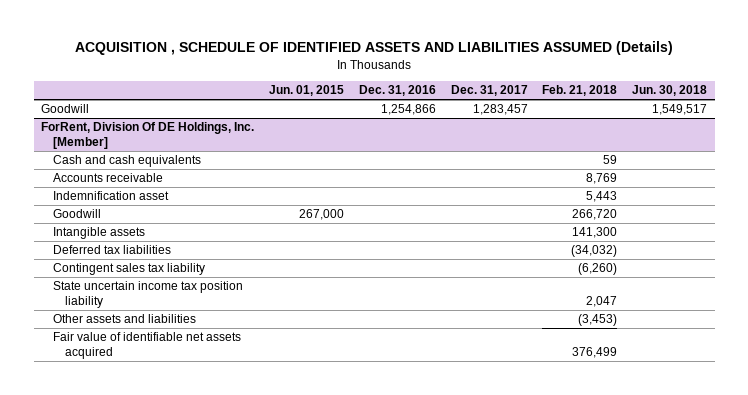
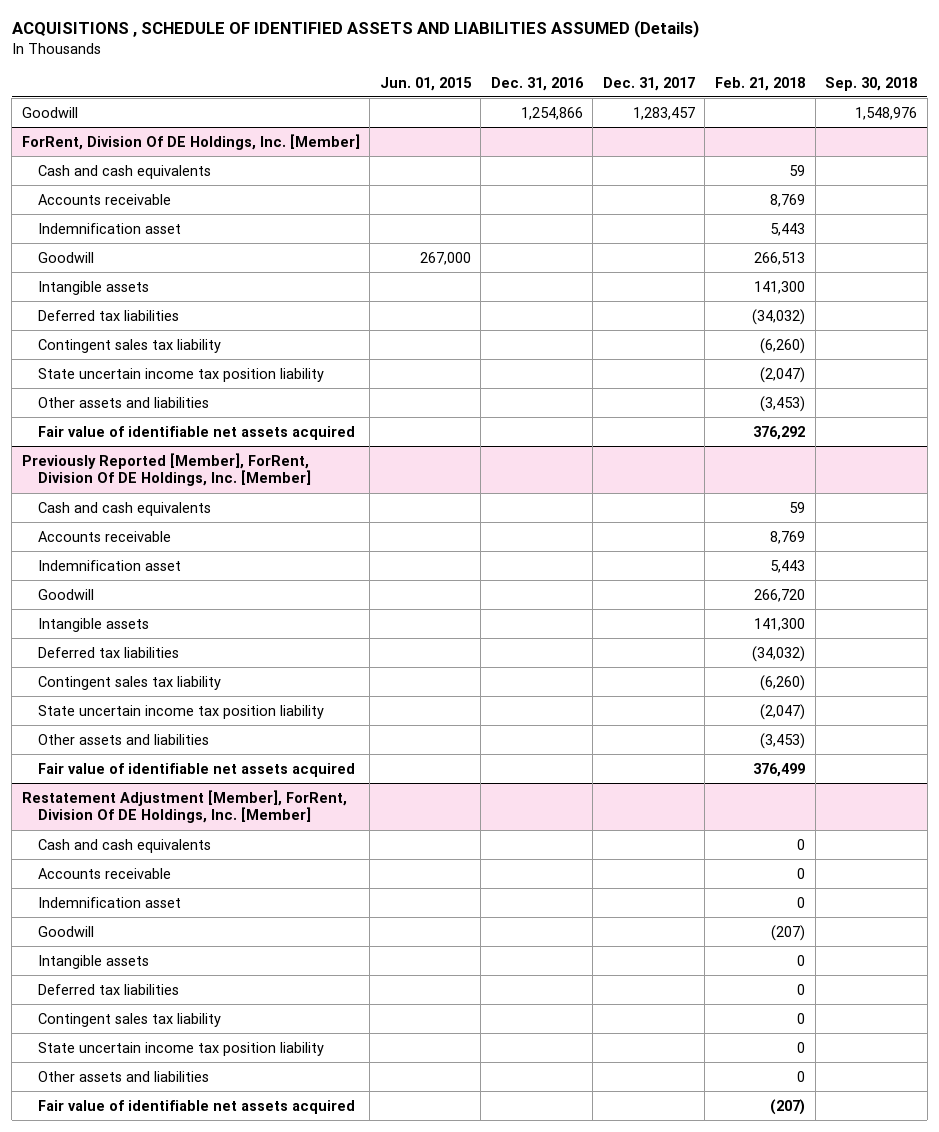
- ACQUISITION , SCHEDULE OF IDENTIFIED ASSETS AND LIABILITIES ASSUMED (Details)
+ ACQUISITIONS , SCHEDULE OF IDENTIFIED ASSETS AND LIABILITIES ASSUMED (Details)
- | Jun. 01, 2015 | Dec. 31, 2016 | Dec. 31, 2017 | Feb. 21, 2018 | Jun. 30, 2018
+ | Jun. 01, 2015 | Dec. 31, 2016 | Dec. 31, 2017 | Feb. 21, 2018 | Sep. 30, 2018
@ ForRent, Division Of DE Holdings, Inc. [Member]
- Goodwill | 267,000 | | | 266,720 |
+ Goodwill | 267,000 | | | 266,513 |
- State uncertain income tax position liability | | | | 2,047 |
+ State uncertain income tax position liability | | | | (2,047) |
+ Fair value of identifiable net assets acquired | | | | 376,292 |
+ Previously Reported [Member], ForRent, Division Of DE Holdings, Inc. [Member]
+ Cash and cash equivalents | | | | 59 |
+ Accounts receivable | | | | 8,769 |
+ Indemnification asset | | | | 5,443 |
+ Goodwill | | | | 266,720 |
+ Intangible assets | | | | 141,300 |
+ Deferred tax liabilities | | | | (34,032) |
+ Contingent sales tax liability | | | | (6,260) |
+ State uncertain income tax position liability | | | | (2,047) |
+ Other assets and liabilities | | | | (3,453) |
+ Restatement Adjustment [Member], ForRent, Division Of DE Holdings, Inc. [Member]
+ Cash and cash equivalents | | | | 0 |
+ Accounts receivable | | | | 0 |
+ Indemnification asset | | | | 0 |
+ Goodwill | | | | (207) |
+ Intangible assets | | | | 0 |
+ Deferred tax liabilities | | | | 0 |
+ Contingent sales tax liability | | | | 0 |
+ State uncertain income tax position liability | | | | 0 |
+ Other assets and liabilities | | | | 0 |
+ Fair value of identifiable net assets acquired | | | | (207) |

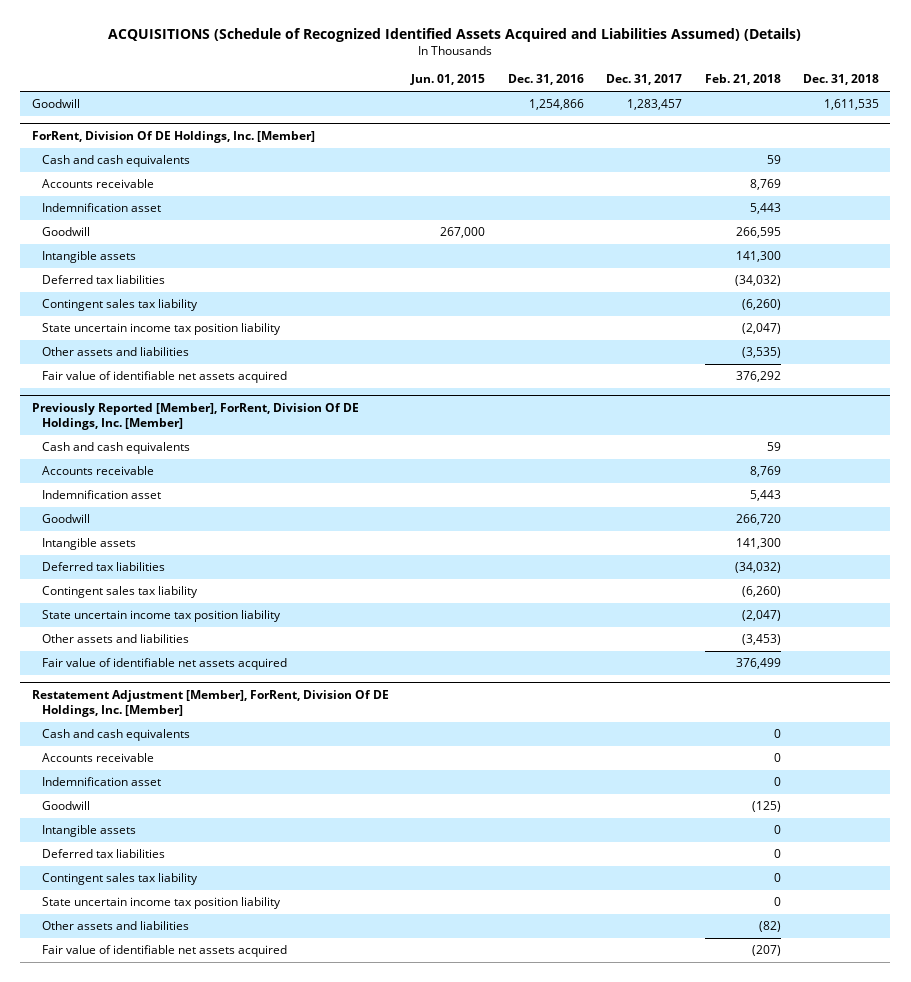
- ACQUISITIONS , SCHEDULE OF IDENTIFIED ASSETS AND LIABILITIES ASSUMED (Details)
+ ACQUISITIONS (Schedule of Recognized Identified Assets Acquired and Liabilities Assumed) (Details)
- | Jun. 01, 2015 | Dec. 31, 2016 | Dec. 31, 2017 | Feb. 21, 2018 | Sep. 30, 2018
+ | Jun. 01, 2015 | Dec. 31, 2016 | Dec. 31, 2017 | Feb. 21, 2018 | Dec. 31, 2018
@ ForRent, Division Of DE Holdings, Inc. [Member]
- Goodwill | 267,000 | | | 266,513 |
+ Goodwill | 267,000 | | | 266,595 |
- Other assets and liabilities | | | | (3,453) |
+ Other assets and liabilities | | | | (3,535) |
@ Restatement Adjustment [Member], ForRent, Division Of DE Holdings, Inc. [Member]
- Goodwill | | | | (207) |
+ Goodwill | | | | (125) |
- Other assets and liabilities | | | | 0 |
+ Other assets and liabilities | | | | (82) |

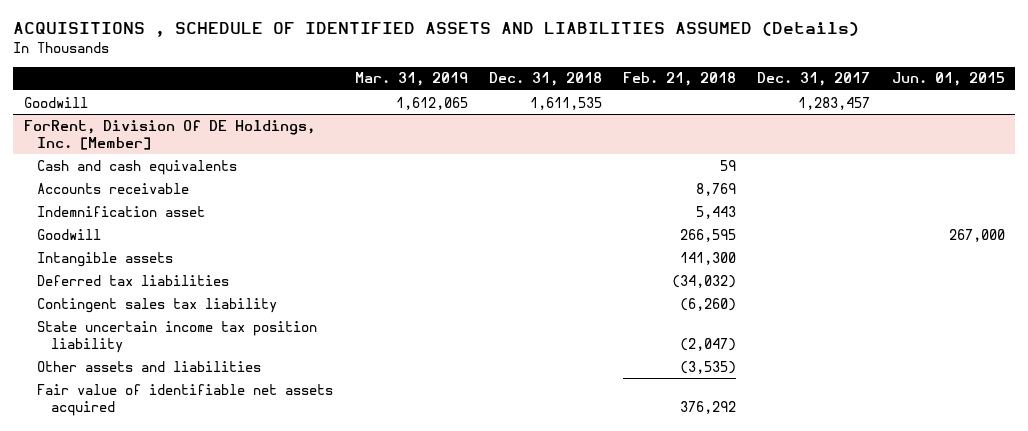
- ACQUISITIONS (Schedule of Recognized Identified Assets Acquired and Liabilities Assumed) (Details)
+ ACQUISITIONS , SCHEDULE OF IDENTIFIED ASSETS AND LIABILITIES ASSUMED (Details)
- | Jun. 01, 2015 | Dec. 31, 2016 | Dec. 31, 2017 | Feb. 21, 2018 | Dec. 31, 2018
+ | Mar. 31, 2019 | Dec. 31, 2018 | Feb. 21, 2018 | Dec. 31, 2017 | Jun. 01, 2015
- Previously Reported [Member], ForRent, Division Of DE Holdings, Inc. [Member]
- Cash and cash equivalents | | | | 59 |
- Accounts receivable | | | | 8,769 |
- Indemnification asset | | | | 5,443 |
- Goodwill | | | | 266,720 |
- Intangible assets | | | | 141,300 |
- Deferred tax liabilities | | | | (34,032) |
- Contingent sales tax liability | | | | (6,260) |
- State uncertain income tax position liability | | | | (2,047) |
- Other assets and liabilities | | | | (3,453) |
- Fair value of identifiable net assets acquired | | | | 376,499 |
- Restatement Adjustment [Member], ForRent, Division Of DE Holdings, Inc. [Member]
- Cash and cash equivalents | | | | 0 |
- Accounts receivable | | | | 0 |
- Indemnification asset | | | | 0 |
- Goodwill | | | | (125) |
- Intangible assets | | | | 0 |
- Deferred tax liabilities | | | | 0 |
- Contingent sales tax liability | | | | 0 |
- State uncertain income tax position liability | | | | 0 |
- Other assets and liabilities | | | | (82) |
- Fair value of identifiable net assets acquired | | | | (207) |

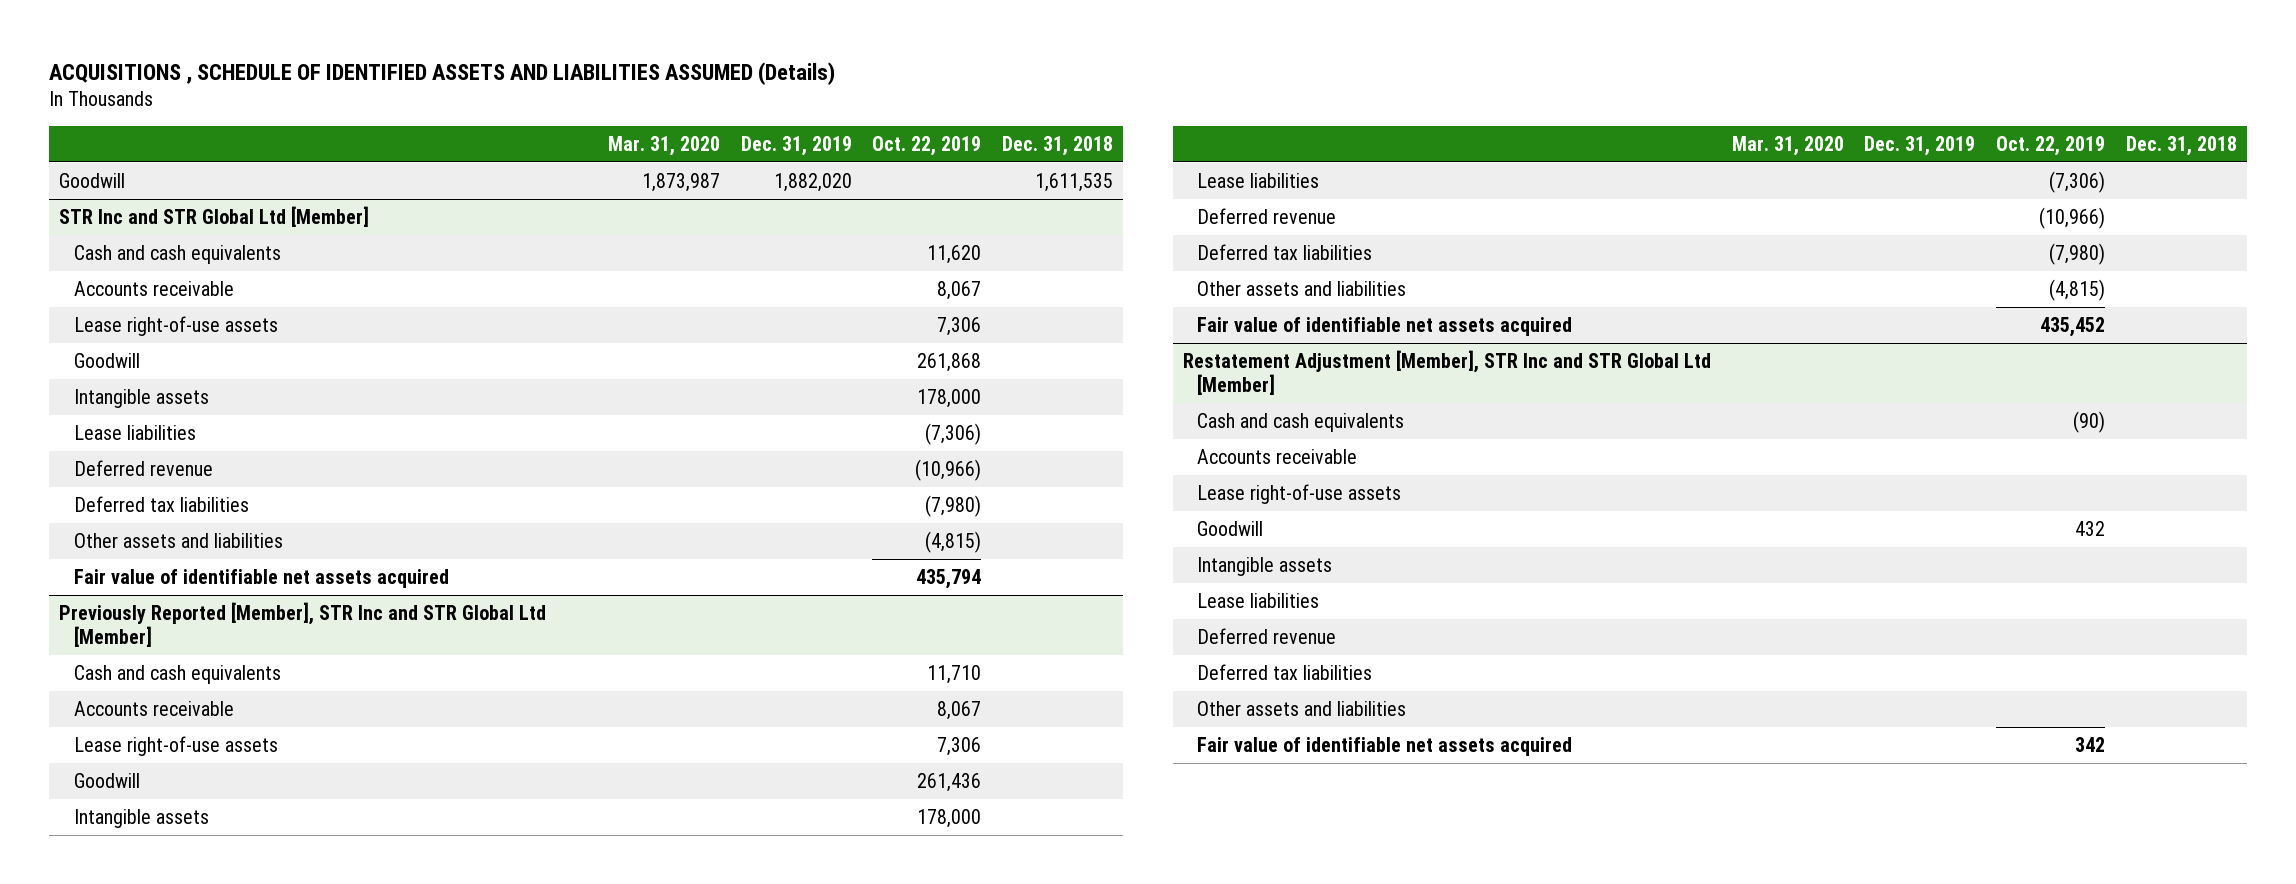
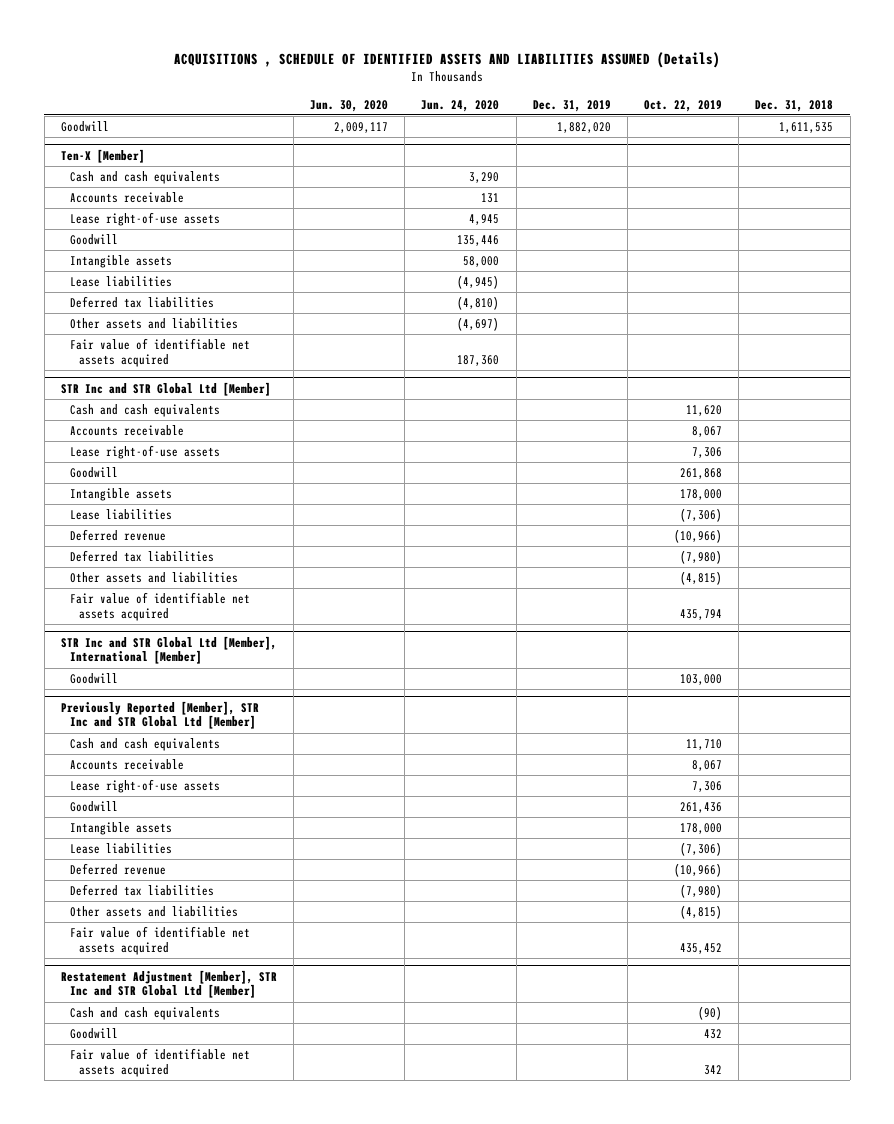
- | Mar. 31, 2020 | Dec. 31, 2019 | Oct. 22, 2019 | Dec. 31, 2018
+ | Jun. 30, 2020 | Jun. 24, 2020 | Dec. 31, 2019 | Oct. 22, 2019 | Dec. 31, 2018
+ Ten-X [Member]
+ Cash and cash equivalents | | 3,290 | | |
+ Accounts receivable | | 131 | | |
+ Lease right-of-use assets | | 4,945 | | |
+ Goodwill | | 135,446 | | |
+ Intangible assets | | 58,000 | | |
+ Lease liabilities | | (4,945) | | |
+ Deferred tax liabilities | | (4,810) | | |
+ Other assets and liabilities | | (4,697) | | |
+ Fair value of identifiable net assets acquired | | 187,360 | | |
+ STR Inc and STR Global Ltd [Member], International [Member]
+ Goodwill | | | | 103,000 |
@ Restatement Adjustment [Member], STR Inc and STR Global Ltd [Member]
- Accounts receivable
- Lease right-of-use assets
- Intangible assets
- Lease liabilities
- Deferred revenue
- Deferred tax liabilities
- Other assets and liabilities

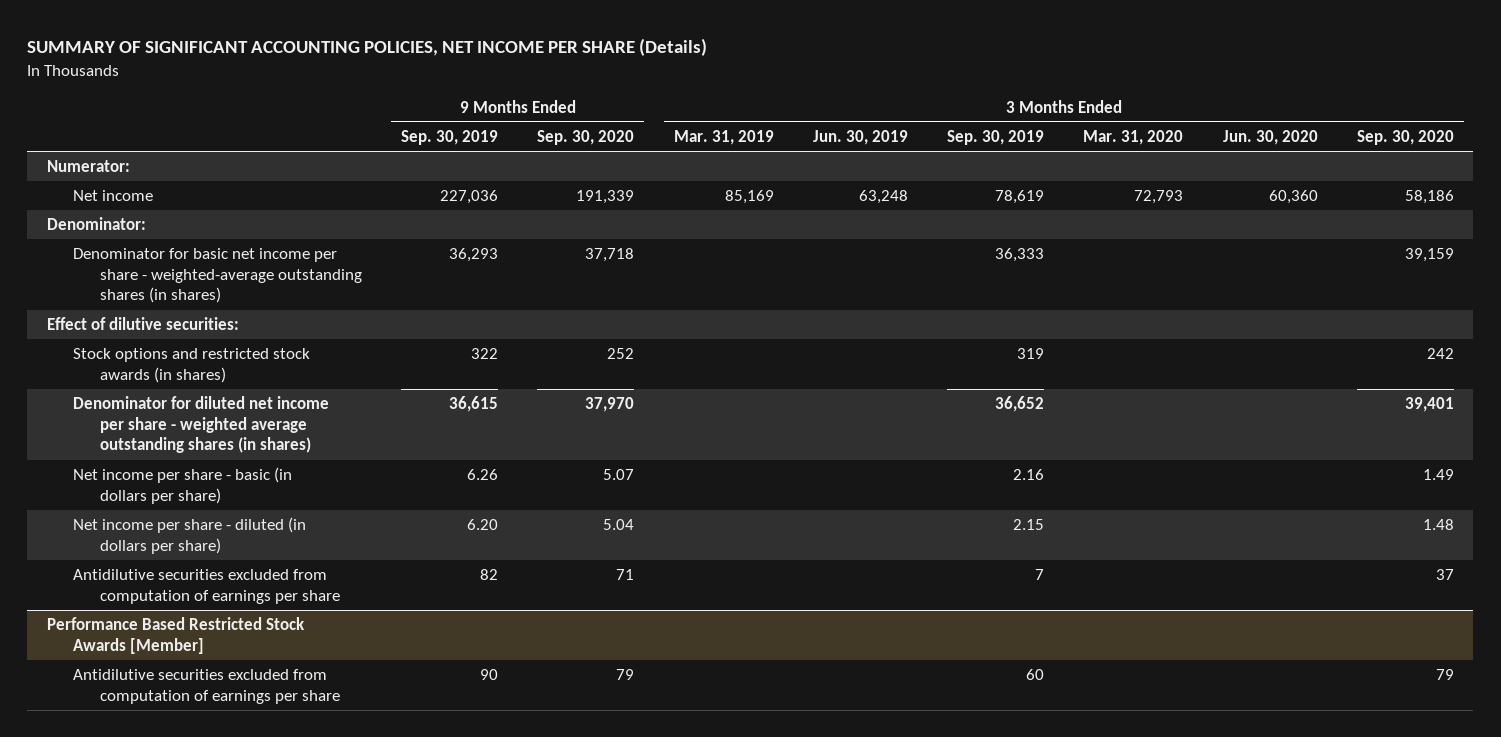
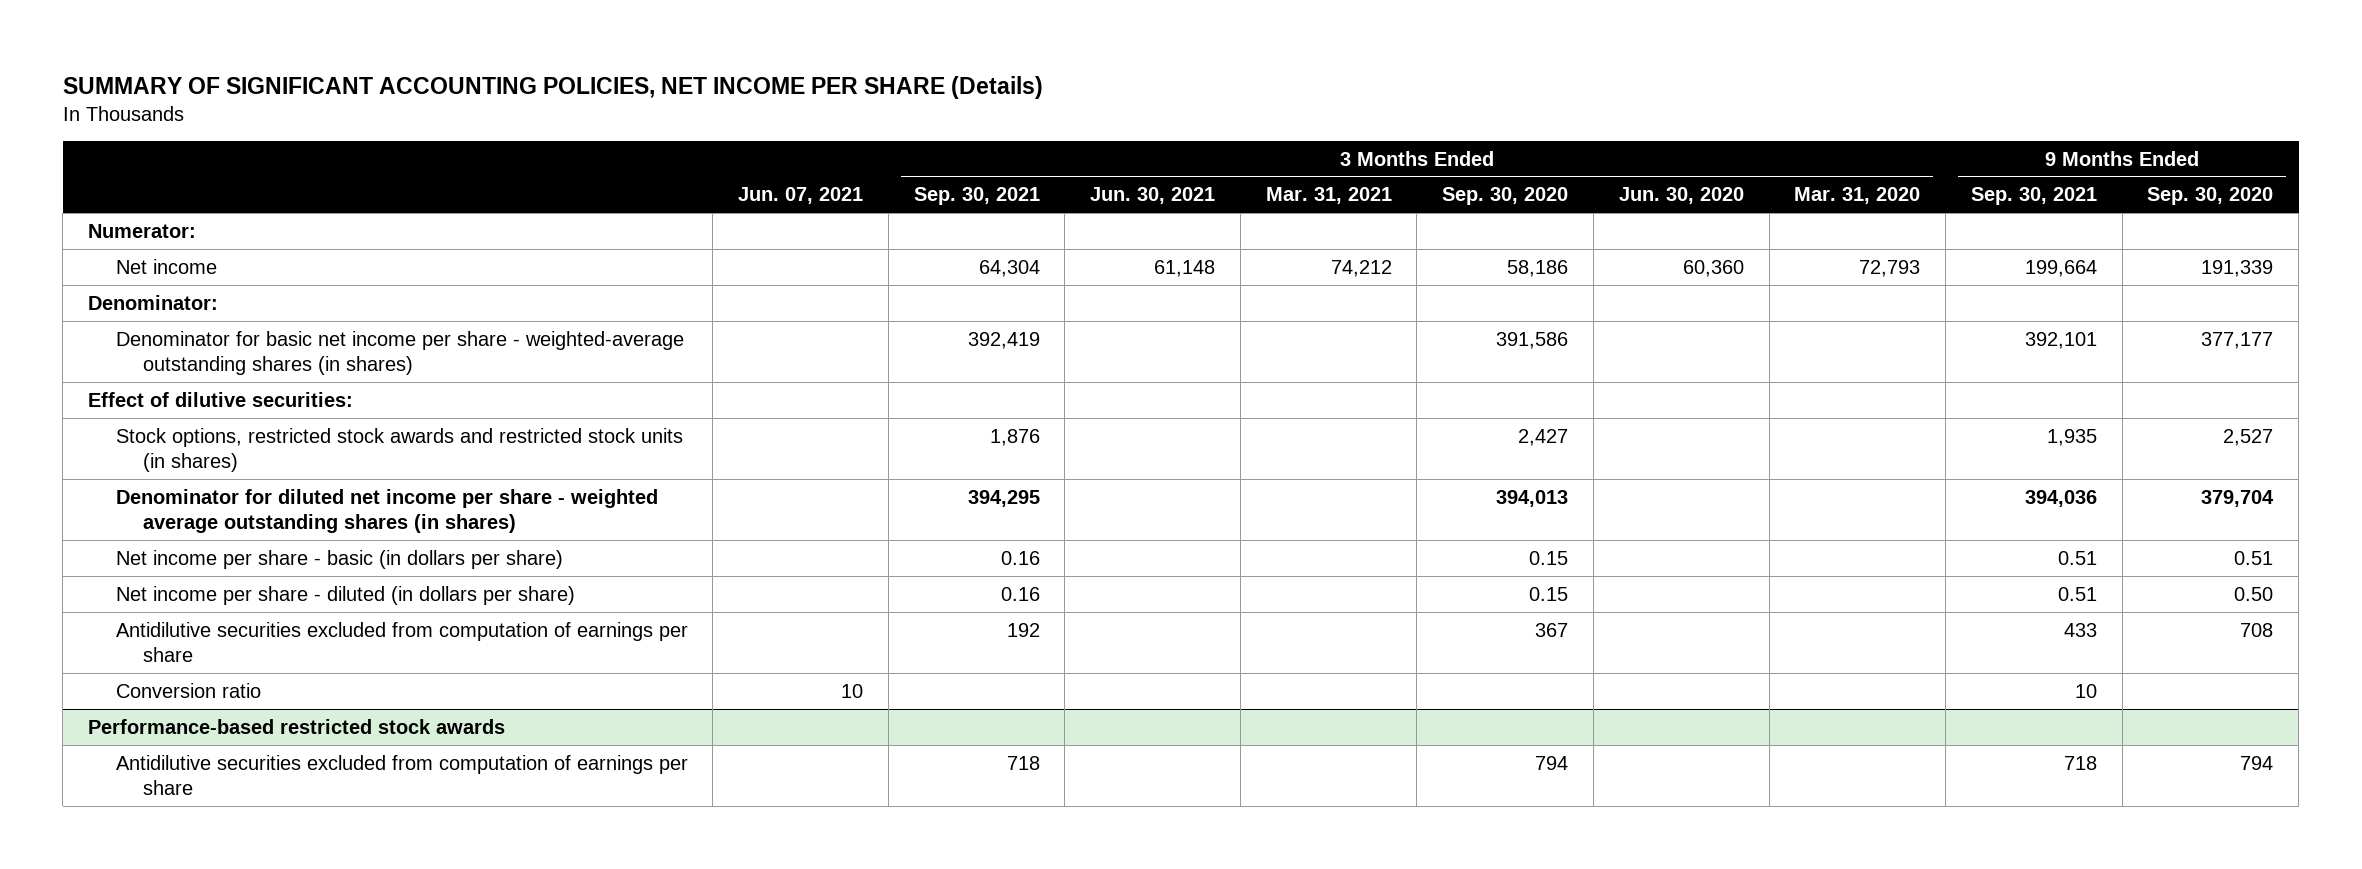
- | 9 Months Ended Sep. 30, 2019 | 9 Months Ended Sep. 30, 2020 | 3 Months Ended Mar. 31, 2019 | 3 Months Ended Jun. 30, 2019 | 3 Months Ended Sep. 30, 2019 | 3 Months Ended Mar. 31, 2020 | 3 Months Ended Jun. 30, 2020 | 3 Months Ended Sep. 30, 2020
+ | Jun. 07, 2021 | 3 Months Ended Sep. 30, 2021 | 3 Months Ended Jun. 30, 2021 | 3 Months Ended Mar. 31, 2021 | 3 Months Ended Sep. 30, 2020 | 3 Months Ended Jun. 30, 2020 | 3 Months Ended Mar. 31, 2020 | 9 Months Ended Sep. 30, 2021 | 9 Months Ended Sep. 30, 2020
- Denominator for basic net income per share - weighted-average outstanding shares (in shares) | 36,293 | 37,718 | | | 36,333 | | | 39,159
+ Denominator for basic net income per share - weighted-average outstanding shares (in shares) | | 392,419 | | | 391,586 | | | 392,101 | 377,177
- Stock options and restricted stock awards (in shares) | 322 | 252 | | | 319 | | | 242
- Denominator for diluted net income per share - weighted average outstanding shares (in shares) | 36,615 | 37,970 | | | 36,652 | | | 39,401
- Net income per share - basic (in dollars per share) | 6.26 | 5.07 | | | 2.16 | | | 1.49
- Net income per share - diluted (in dollars per share) | 6.20 | 5.04 | | | 2.15 | | | 1.48
- Antidilutive securities excluded from computation of earnings per share | 82 | 71 | | | 7 | | | 37
- Performance Based Restricted Stock Awards [Member]
- Antidilutive securities excluded from computation of earnings per share | 90 | 79 | | | 60 | | | 79
+ Stock options, restricted stock awards and restricted stock units (in shares) | | 1,876 | | | 2,427 | | | 1,935 | 2,527
+ Denominator for diluted net income per share - weighted average outstanding shares (in shares) | | 394,295 | | | 394,013 | | | 394,036 | 379,704
+ Net income per share - basic (in dollars per share) | | 0.16 | | | 0.15 | | | 0.51 | 0.51
+ Net income per share - diluted (in dollars per share) | | 0.16 | | | 0.15 | | | 0.51 | 0.50
+ Antidilutive securities excluded from computation of earnings per share | | 192 | | | 367 | | | 433 | 708
+ Conversion ratio | 10 | | | | | | | 10 |
+ Performance-based restricted stock awards
+ Antidilutive securities excluded from computation of earnings per share | | 718 | | | 794 | | | 718 | 794

